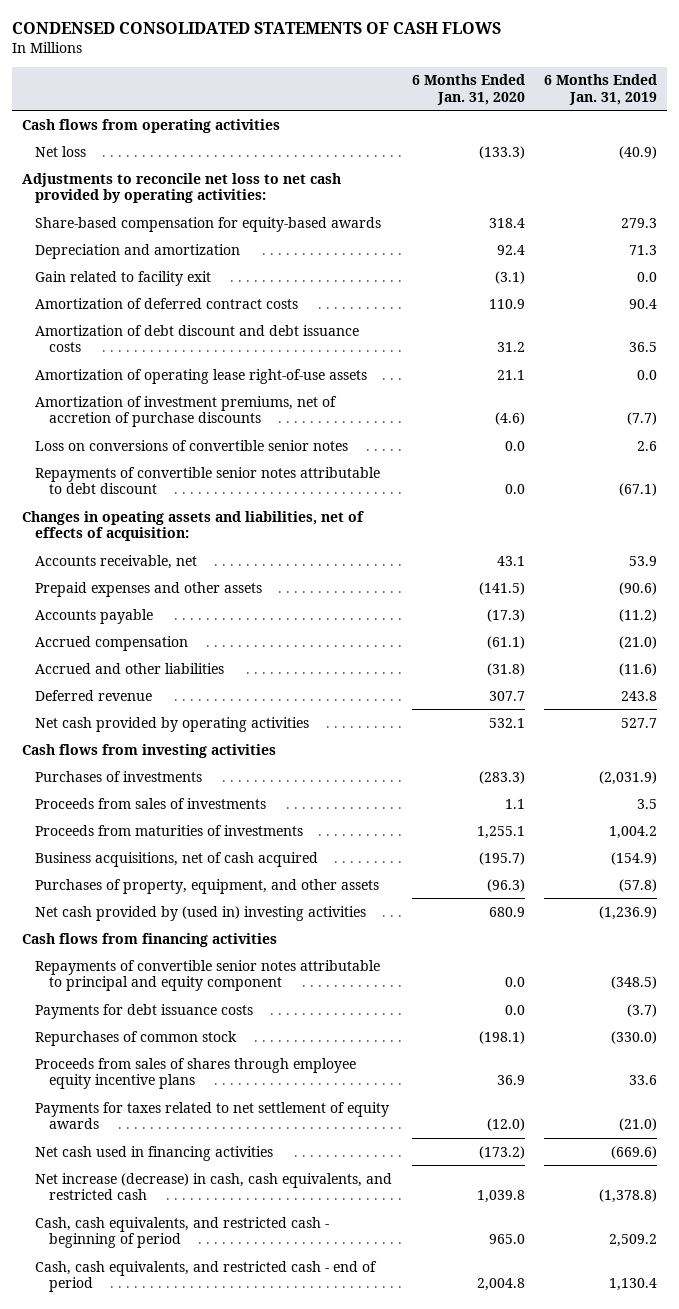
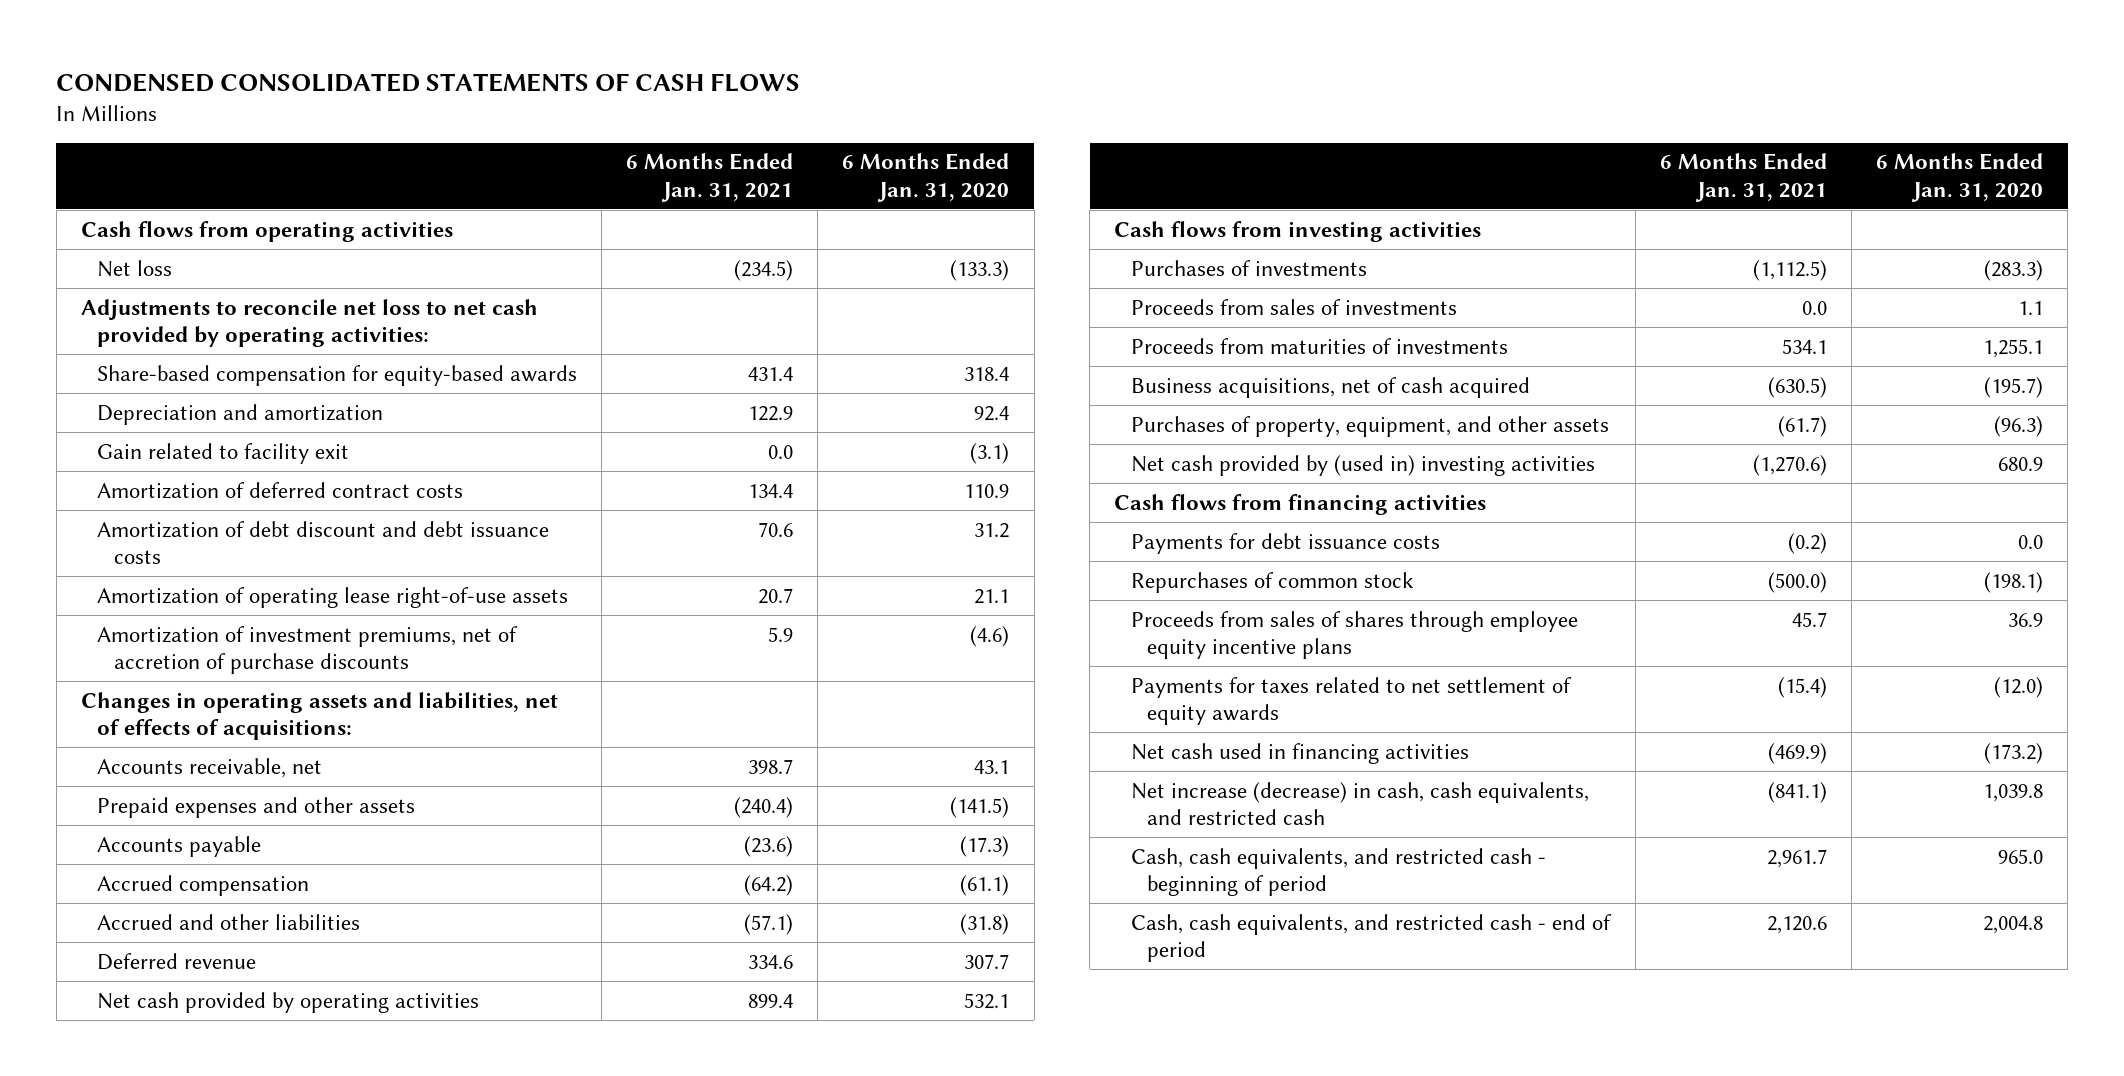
- | 6 Months Ended Jan. 31, 2020 | 6 Months Ended Jan. 31, 2019
+ | 6 Months Ended Jan. 31, 2021 | 6 Months Ended Jan. 31, 2020
- Loss on conversions of convertible senior notes | 0.0 | 2.6
- Repayments of convertible senior notes attributable to debt discount | 0.0 | (67.1)
- Changes in opeating assets and liabilities, net of effects of acquisition:
+ Changes in operating assets and liabilities, net of effects of acquisitions:
- Repayments of convertible senior notes attributable to principal and equity component | 0.0 | (348.5)

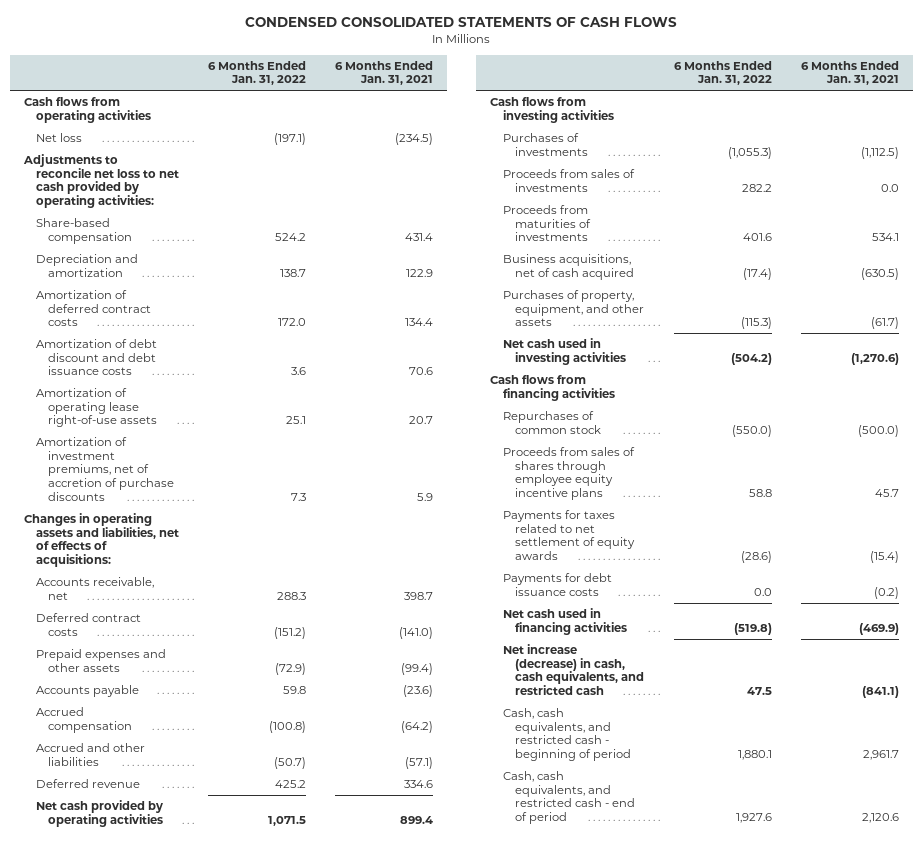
- | 6 Months Ended Jan. 31, 2021 | 6 Months Ended Jan. 31, 2020
+ | 6 Months Ended Jan. 31, 2022 | 6 Months Ended Jan. 31, 2021
- Share-based compensation for equity-based awards | 431.4 | 318.4
+ Share-based compensation | 524.2 | 431.4
- Gain related to facility exit | 0.0 | (3.1)
- Prepaid expenses and other assets | (240.4) | (141.5)
+ Deferred contract costs | (151.2) | (141.0)
+ Prepaid expenses and other assets | (72.9) | (99.4)
- Net cash provided by (used in) investing activities | (1,270.6) | 680.9
+ Net cash used in investing activities | (504.2) | (1,270.6)
moved down: Payments for debt issuance costs | 0.0 | (0.2)

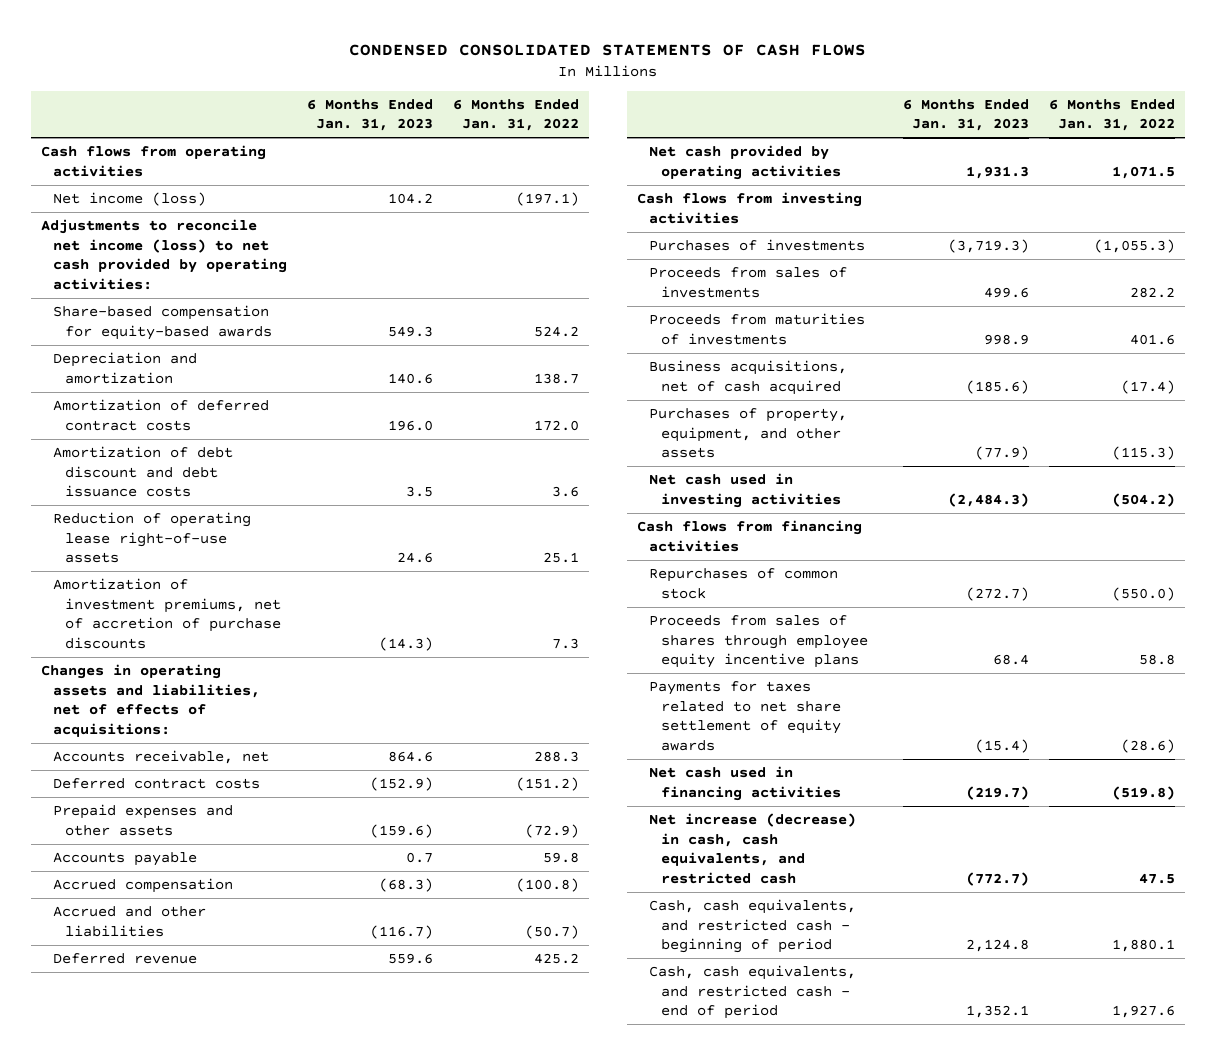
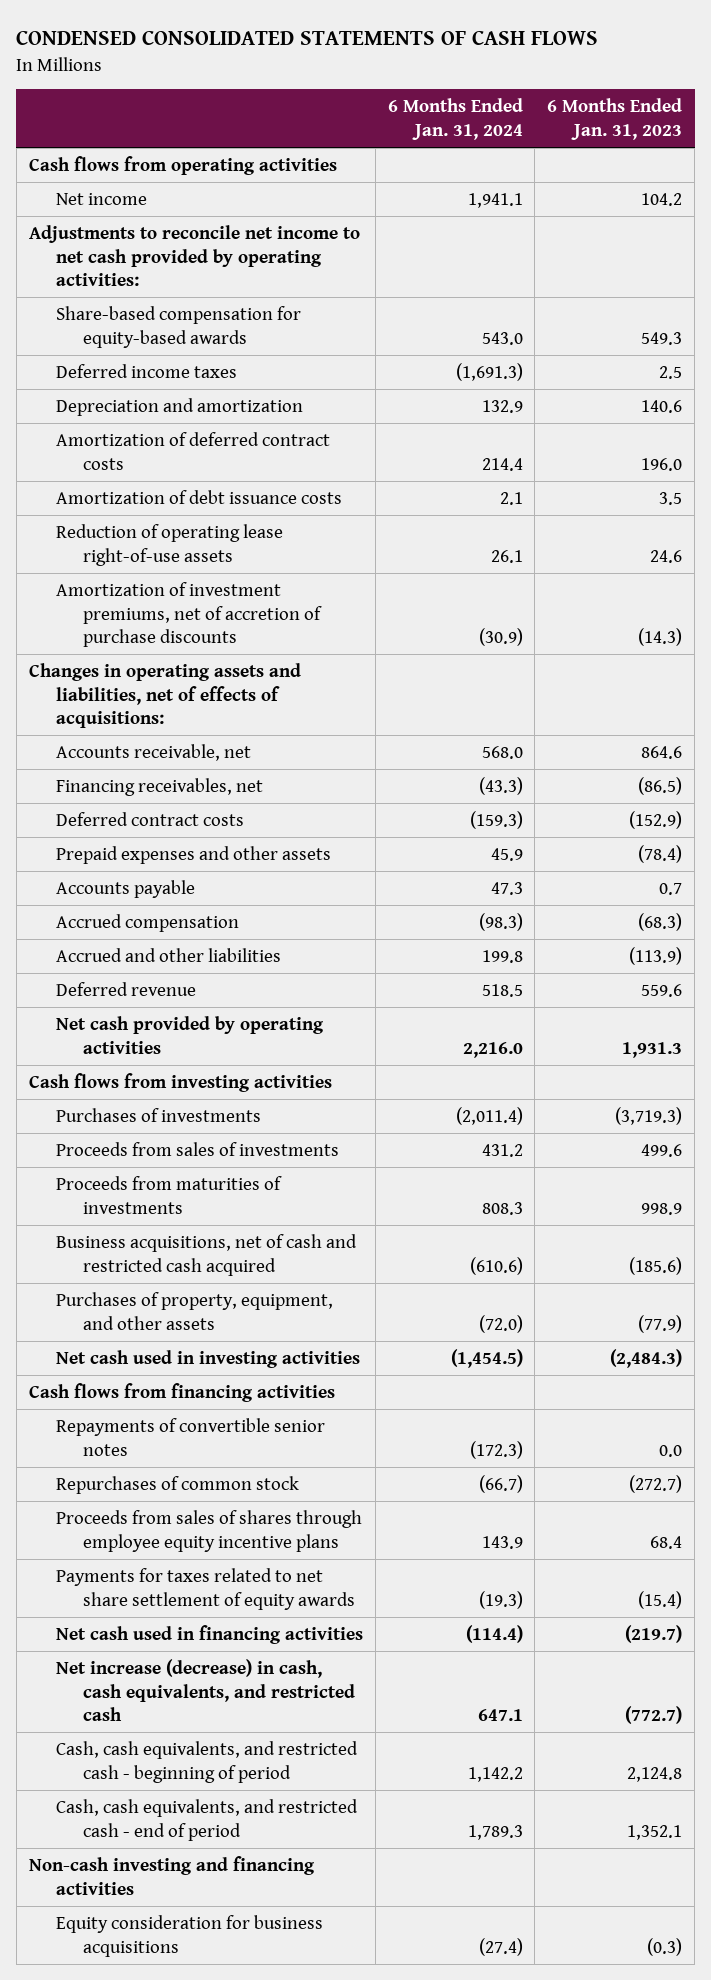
- | 6 Months Ended Jan. 31, 2023 | 6 Months Ended Jan. 31, 2022
+ | 6 Months Ended Jan. 31, 2024 | 6 Months Ended Jan. 31, 2023
- Net income (loss) | 104.2 | (197.1)
- Adjustments to reconcile net income (loss) to net cash provided by operating activities:
+ Net income | 1,941.1 | 104.2
+ Adjustments to reconcile net income to net cash provided by operating activities:
+ Deferred income taxes | (1,691.3) | 2.5
- Amortization of debt discount and debt issuance costs | 3.5 | 3.6
+ Amortization of debt issuance costs | 2.1 | 3.5
+ Financing receivables, net | (43.3) | (86.5)
- Prepaid expenses and other assets | (159.6) | (72.9)
+ Prepaid expenses and other assets | 45.9 | (78.4)
- Accrued and other liabilities | (116.7) | (50.7)
+ Accrued and other liabilities | 199.8 | (113.9)
- Business acquisitions, net of cash acquired | (185.6) | (17.4)
+ Business acquisitions, net of cash and restricted cash acquired | (610.6) | (185.6)
+ Repayments of convertible senior notes | (172.3) | 0.0
+ Non-cash investing and financing activities
+ Equity consideration for business acquisitions | (27.4) | (0.3)

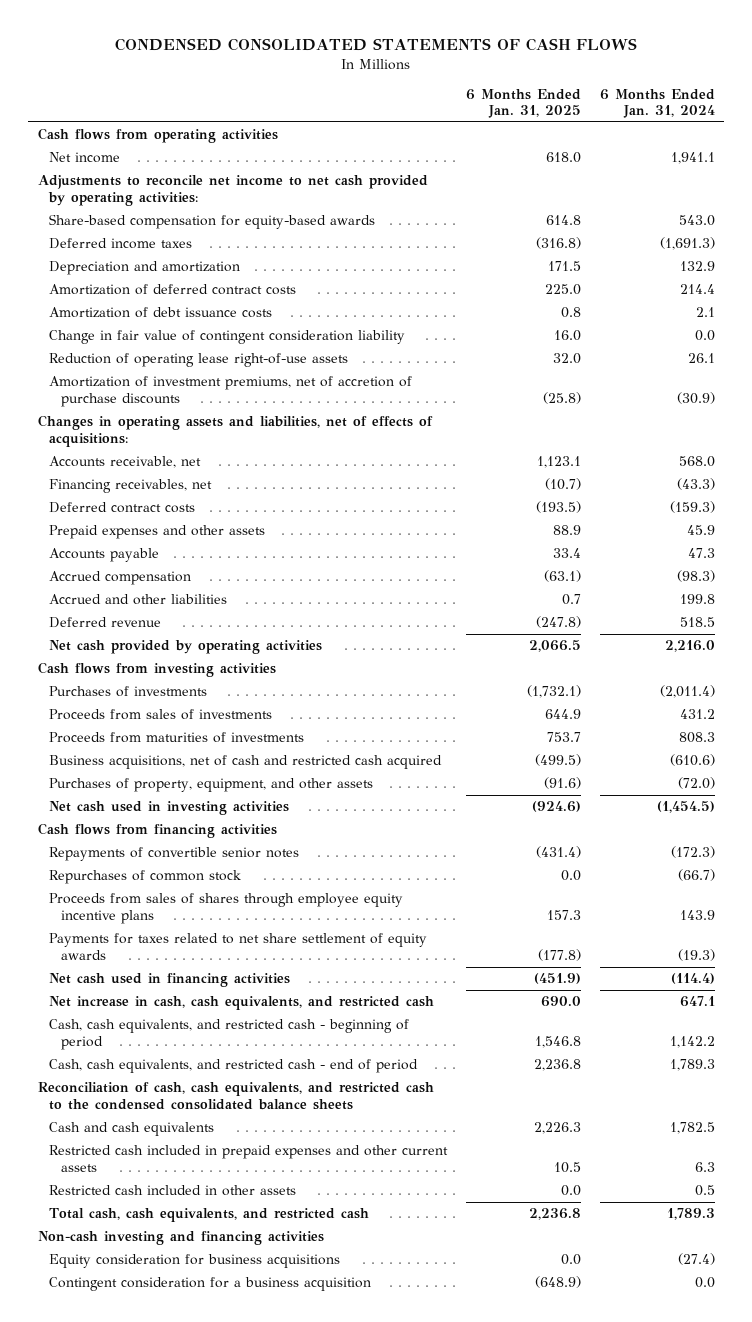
- | 6 Months Ended Jan. 31, 2024 | 6 Months Ended Jan. 31, 2023
+ | 6 Months Ended Jan. 31, 2025 | 6 Months Ended Jan. 31, 2024
+ Change in fair value of contingent consideration liability | 16.0 | 0.0
- Net increase (decrease) in cash, cash equivalents, and restricted cash | 647.1 | (772.7)
+ Net increase in cash, cash equivalents, and restricted cash | 690.0 | 647.1
+ Reconciliation of cash, cash equivalents, and restricted cash to the condensed consolidated balance sheets
+ Cash and cash equivalents | 2,226.3 | 1,782.5
+ Restricted cash included in prepaid expenses and other current assets | 10.5 | 6.3
+ Restricted cash included in other assets | 0.0 | 0.5
+ Total cash, cash equivalents, and restricted cash | 2,236.8 | 1,789.3
+ Contingent consideration for a business acquisition | (648.9) | 0.0

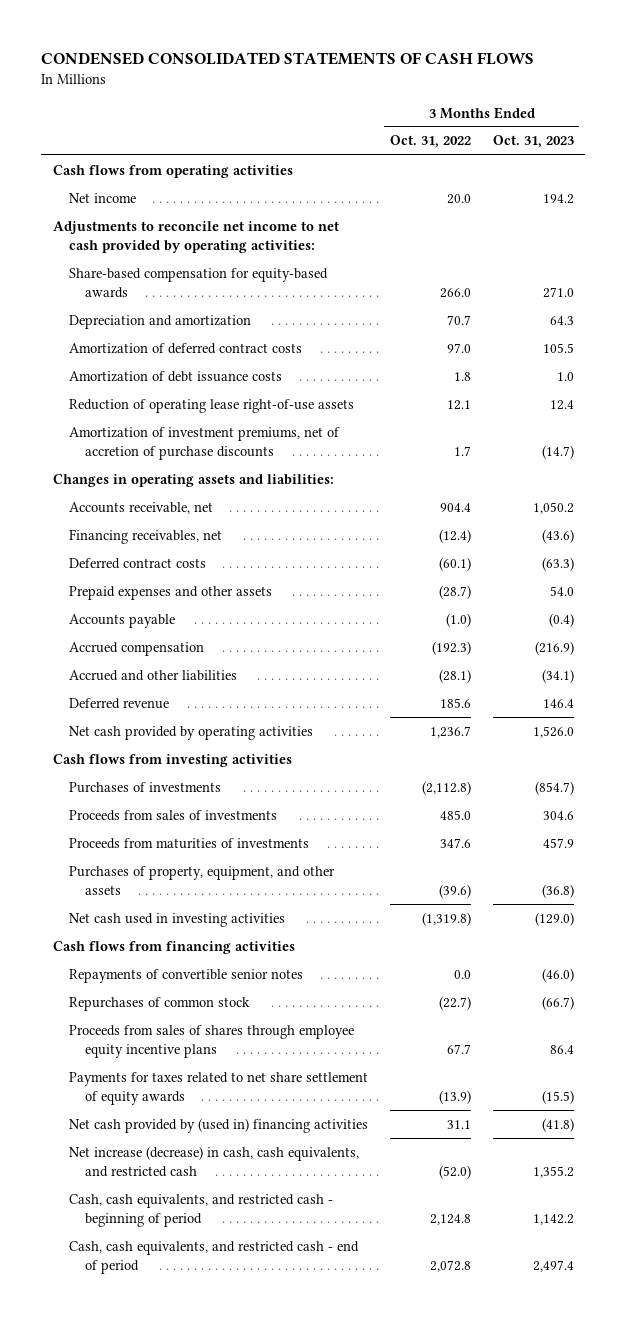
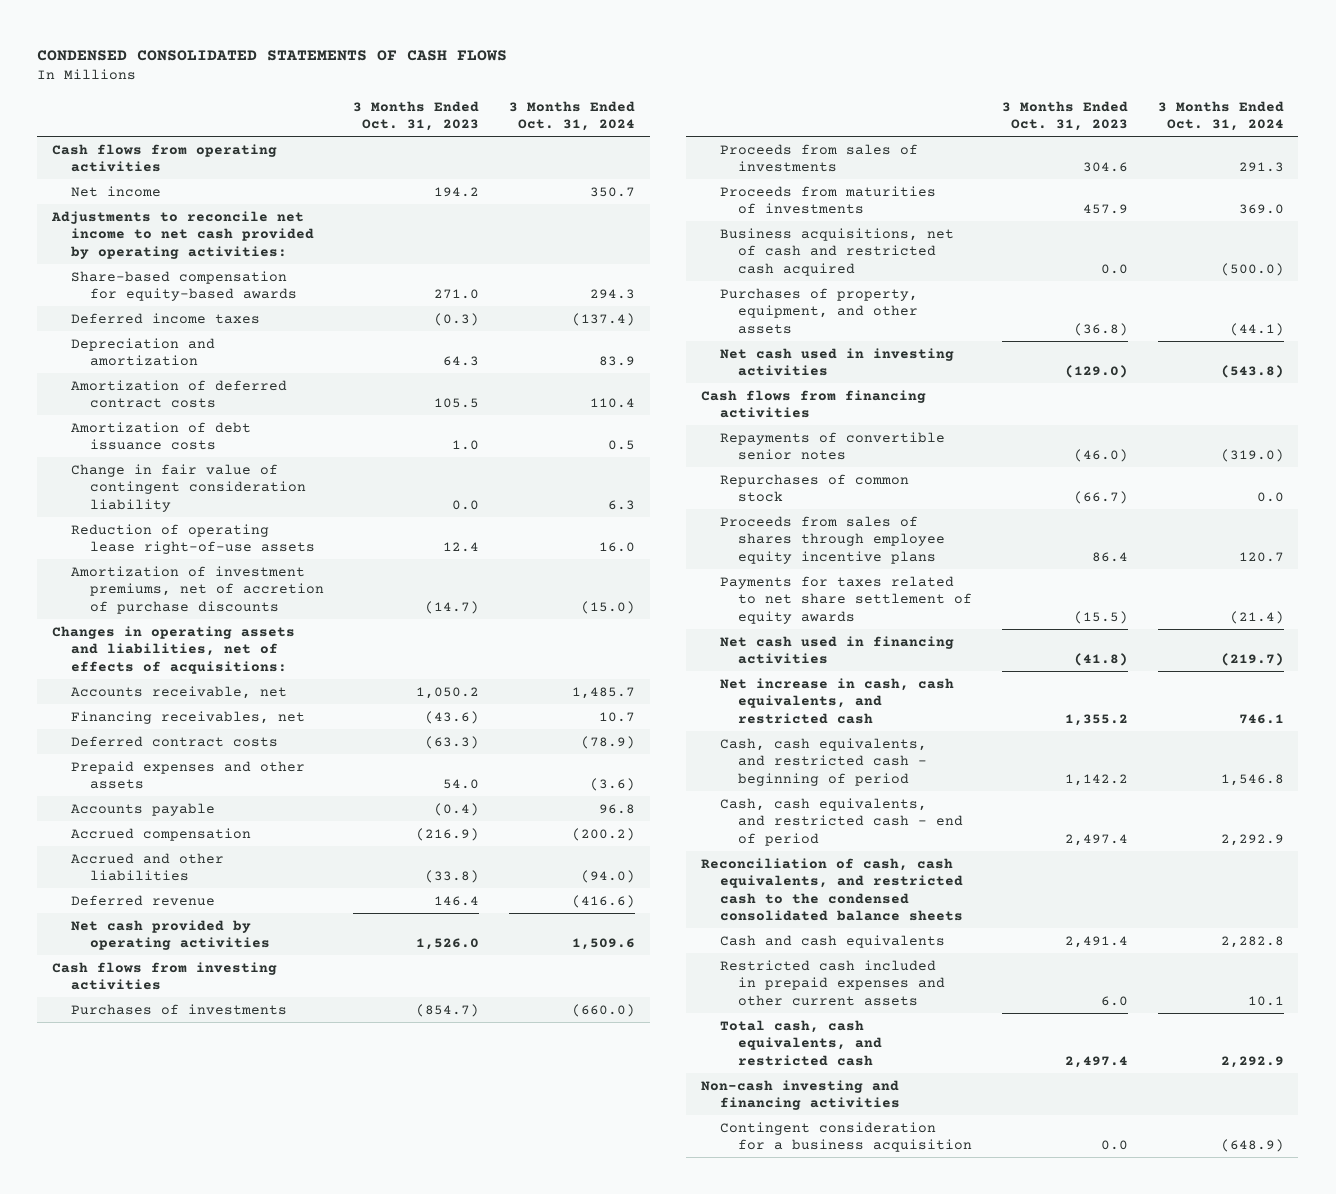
- | 3 Months Ended Oct. 31, 2022 | 3 Months Ended Oct. 31, 2023
+ | 3 Months Ended Oct. 31, 2023 | 3 Months Ended Oct. 31, 2024
+ Deferred income taxes | (0.3) | (137.4)
+ Change in fair value of contingent consideration liability | 0.0 | 6.3
- Changes in operating assets and liabilities:
+ Changes in operating assets and liabilities, net of effects of acquisitions:
- Accrued and other liabilities | (28.1) | (34.1)
+ Accrued and other liabilities | (33.8) | (94.0)
+ Business acquisitions, net of cash and restricted cash acquired | 0.0 | (500.0)
- Net cash provided by (used in) financing activities | 31.1 | (41.8)
- Net increase (decrease) in cash, cash equivalents, and restricted cash | (52.0) | 1,355.2
+ Net cash used in financing activities | (41.8) | (219.7)
+ Net increase in cash, cash equivalents, and restricted cash | 1,355.2 | 746.1
+ Reconciliation of cash, cash equivalents, and restricted cash to the condensed consolidated balance sheets
+ Cash and cash equivalents | 2,491.4 | 2,282.8
+ Restricted cash included in prepaid expenses and other current assets | 6.0 | 10.1
+ Total cash, cash equivalents, and restricted cash | 2,497.4 | 2,292.9
+ Non-cash investing and financing activities
+ Contingent consideration for a business acquisition | 0.0 | (648.9)

